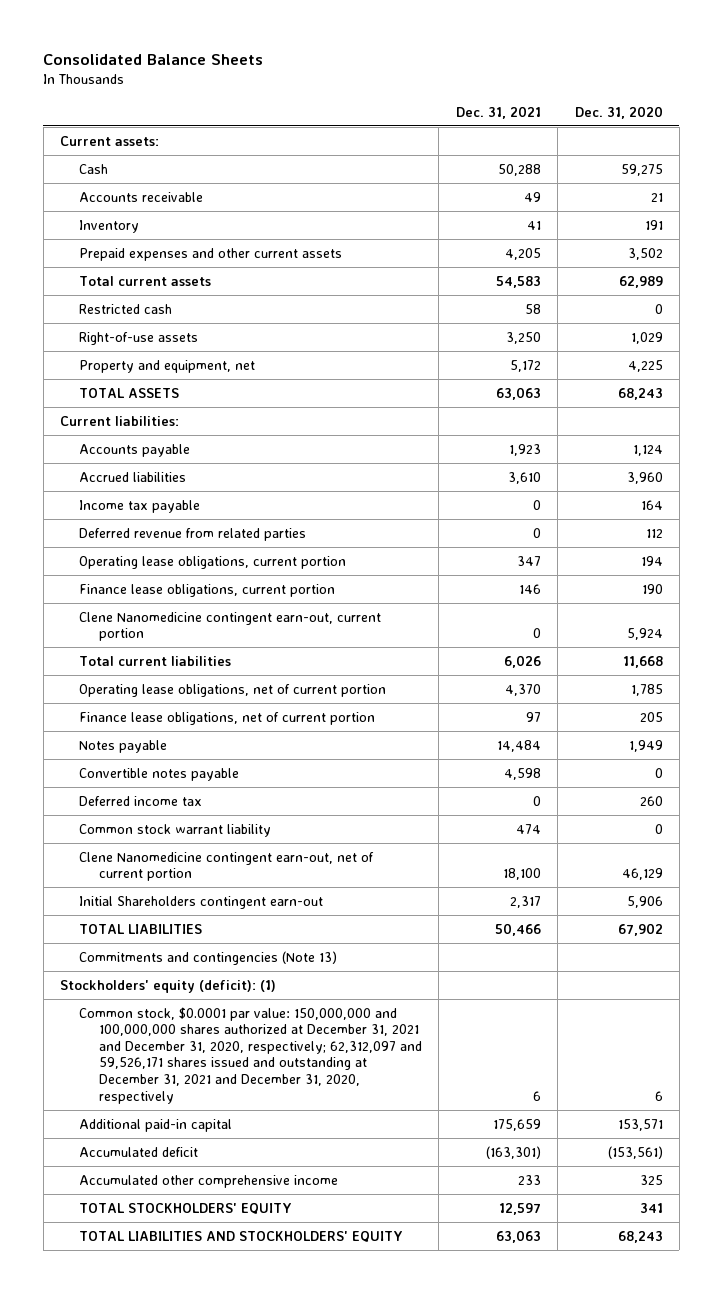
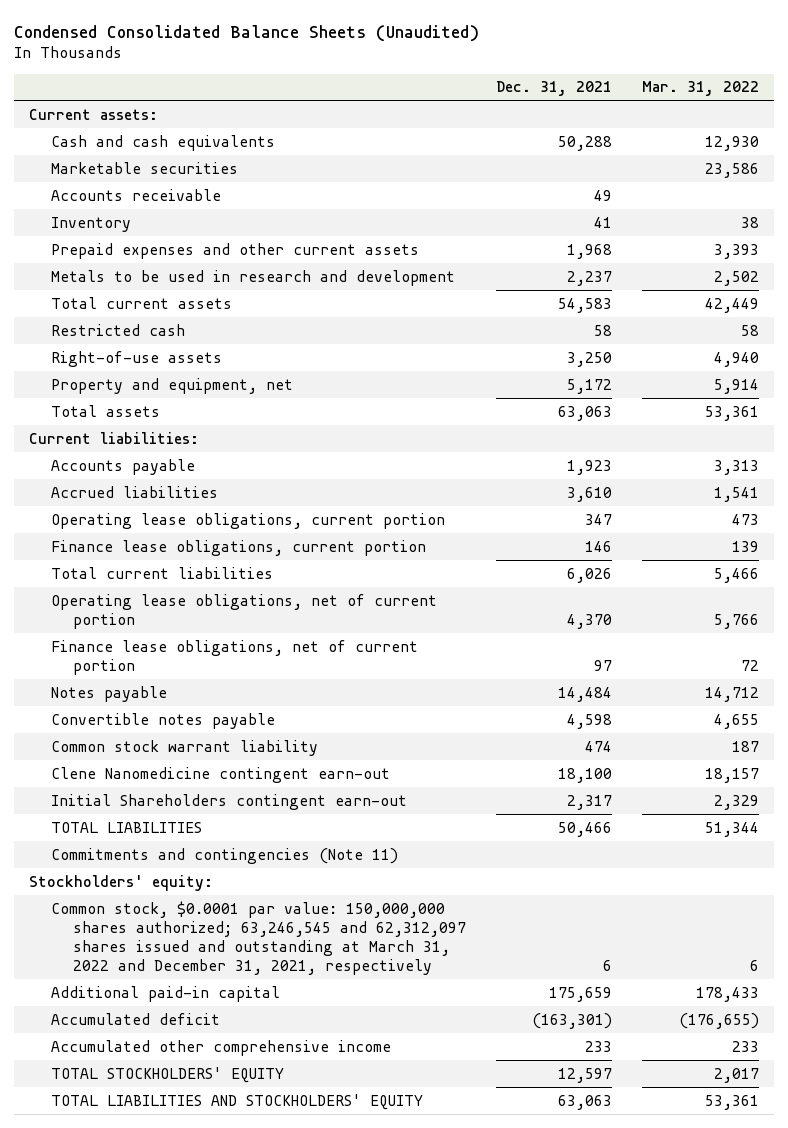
- Consolidated Balance Sheets
+ Condensed Consolidated Balance Sheets (Unaudited)
- | Dec. 31, 2021 | Dec. 31, 2020
+ | Dec. 31, 2021 | Mar. 31, 2022
- Cash | 50,288 | 59,275
+ Cash and cash equivalents | 50,288 | 12,930
+ Marketable securities | | 23,586
- Prepaid expenses and other current assets | 4,205 | 3,502
+ Prepaid expenses and other current assets | 1,968 | 3,393
+ Metals to be used in research and development | 2,237 | 2,502
- TOTAL ASSETS | 63,063 | 68,243
+ Total assets | 63,063 | 53,361
- Income tax payable | 0 | 164
- Deferred revenue from related parties | 0 | 112
- Clene Nanomedicine contingent earn-out, current portion | 0 | 5,924
- Deferred income tax | 0 | 260
- Clene Nanomedicine contingent earn-out, net of current portion | 18,100 | 46,129
+ Clene Nanomedicine contingent earn-out | 18,100 | 18,157
- Commitments and contingencies (Note 13)
- Stockholders' equity (deficit): (1)
- Common stock, $0.0001 par value: 150,000,000 and 100,000,000 shares authorized at December 31, 2021 and December 31, 2020, respectively; 62,312,097 and 59,526,171 shares issued and outstanding at December 31, 2021 and December 31, 2020, respectively | 6 | 6
+ Commitments and contingencies (Note 11)
+ Stockholders' equity:
+ Common stock, $0.0001 par value: 150,000,000 shares authorized; 63,246,545 and 62,312,097 shares issued and outstanding at March 31, 2022 and December 31, 2021, respectively | 6 | 6

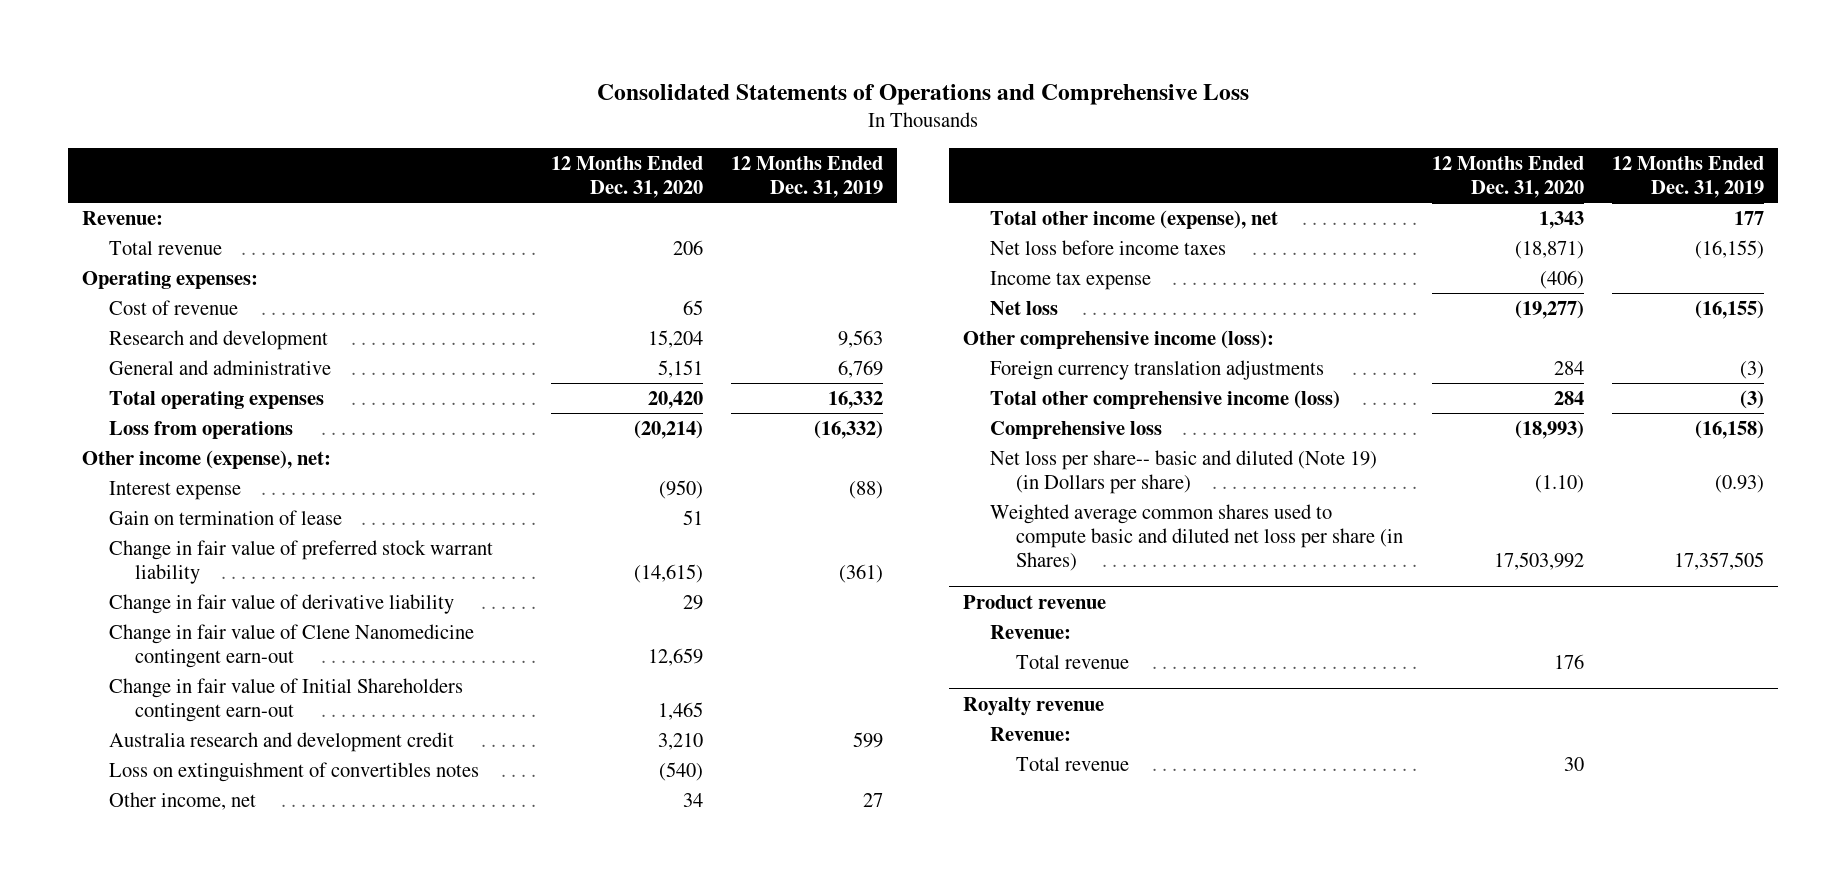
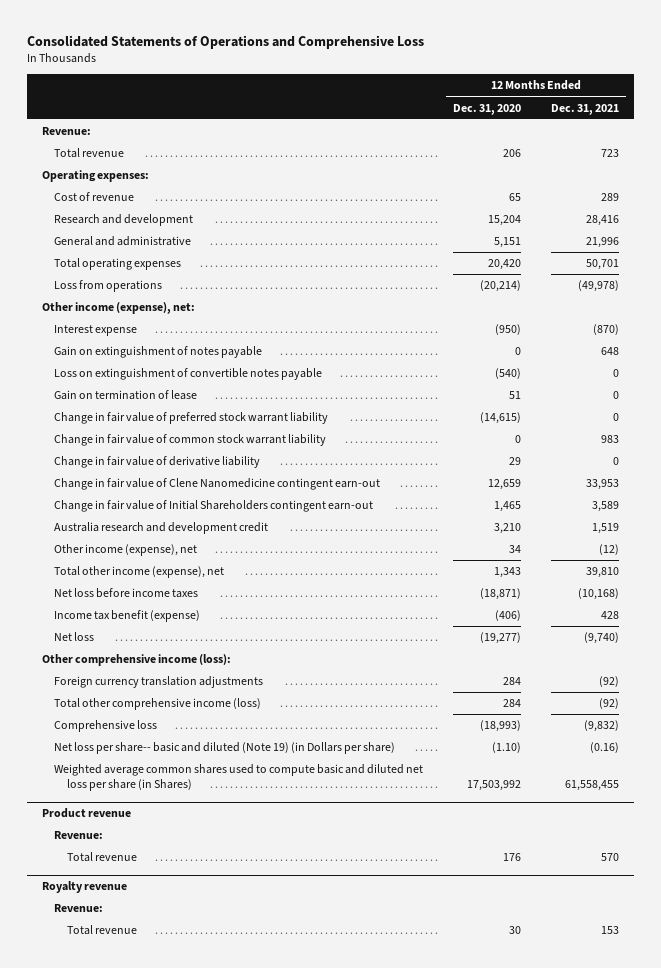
- | 12 Months Ended Dec. 31, 2020 | 12 Months Ended Dec. 31, 2019
+ | 12 Months Ended Dec. 31, 2020 | 12 Months Ended Dec. 31, 2021
+ Gain on extinguishment of notes payable | 0 | 648
+ Loss on extinguishment of convertible notes payable | (540) | 0
+ Change in fair value of common stock warrant liability | 0 | 983
- Loss on extinguishment of convertibles notes | (540) |
- Other income, net | 34 | 27
+ Other income (expense), net | 34 | (12)
- Income tax expense | (406) |
+ Income tax benefit (expense) | (406) | 428

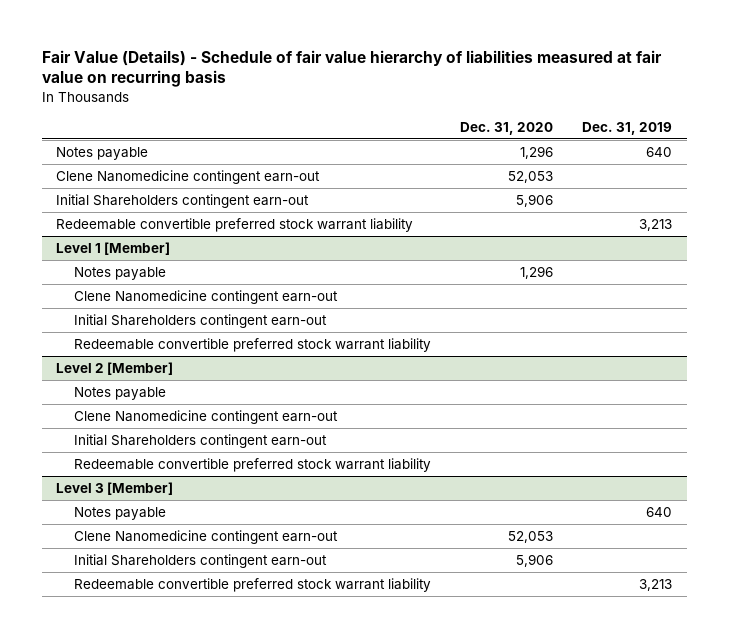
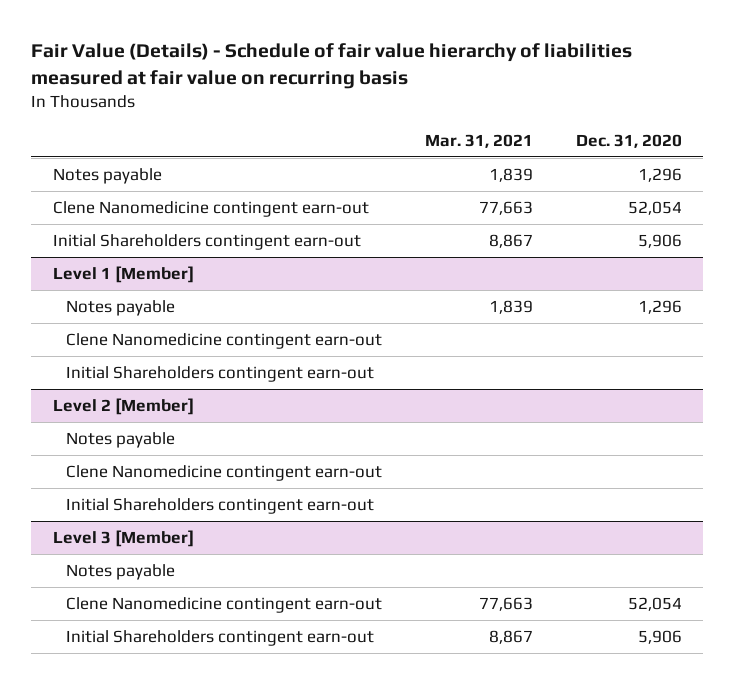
- | Dec. 31, 2020 | Dec. 31, 2019
+ | Mar. 31, 2021 | Dec. 31, 2020
- Clene Nanomedicine contingent earn-out | 52,053 |
+ Clene Nanomedicine contingent earn-out | 77,663 | 52,054
- Redeemable convertible preferred stock warrant liability | | 3,213
@ Level 1 [Member]
- Redeemable convertible preferred stock warrant liability
@ Level 2 [Member]
- Redeemable convertible preferred stock warrant liability
@ Level 3 [Member]
- Clene Nanomedicine contingent earn-out | 52,053 |
+ Clene Nanomedicine contingent earn-out | 77,663 | 52,054
- Redeemable convertible preferred stock warrant liability | | 3,213

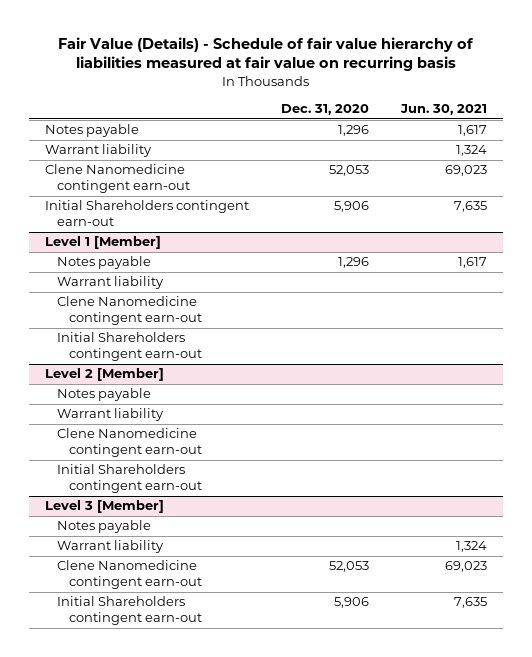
- | Mar. 31, 2021 | Dec. 31, 2020
+ | Dec. 31, 2020 | Jun. 30, 2021
- Clene Nanomedicine contingent earn-out | 77,663 | 52,054
+ Warrant liability | | 1,324
+ Clene Nanomedicine contingent earn-out | 52,053 | 69,023
@ Level 1 [Member]
+ Warrant liability
@ Level 2 [Member]
+ Warrant liability
@ Level 3 [Member]
- Clene Nanomedicine contingent earn-out | 77,663 | 52,054
+ Warrant liability | | 1,324
+ Clene Nanomedicine contingent earn-out | 52,053 | 69,023

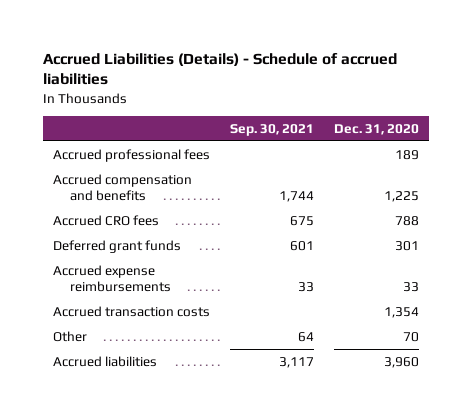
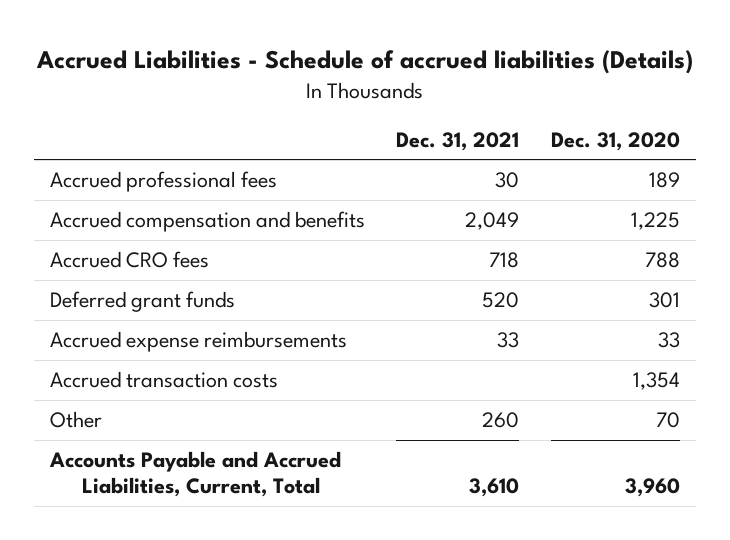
- Accrued Liabilities (Details) - Schedule of accrued liabilities
+ Accrued Liabilities - Schedule of accrued liabilities (Details)
- | Sep. 30, 2021 | Dec. 31, 2020
+ | Dec. 31, 2021 | Dec. 31, 2020
- Accrued liabilities | 3,117 | 3,960
+ Accounts Payable and Accrued Liabilities, Current, Total | 3,610 | 3,960

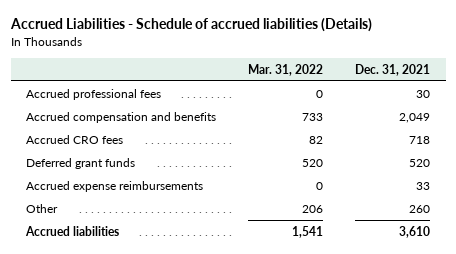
- | Dec. 31, 2021 | Dec. 31, 2020
+ | Mar. 31, 2022 | Dec. 31, 2021
- Accrued transaction costs | | 1,354
- Accounts Payable and Accrued Liabilities, Current, Total | 3,610 | 3,960
+ Accrued liabilities | 1,541 | 3,610

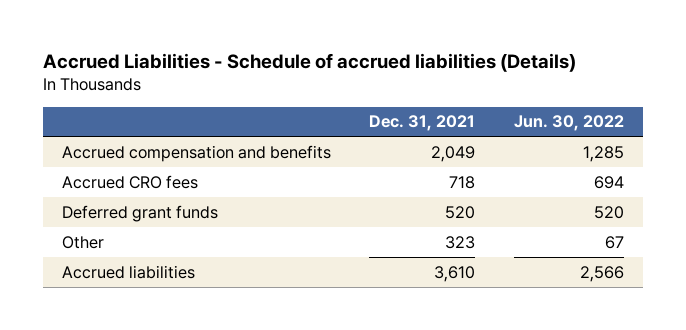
- | Mar. 31, 2022 | Dec. 31, 2021
+ | Dec. 31, 2021 | Jun. 30, 2022
- Accrued professional fees | 0 | 30
- Accrued expense reimbursements | 0 | 33
- Other | 206 | 260
+ Other | 323 | 67

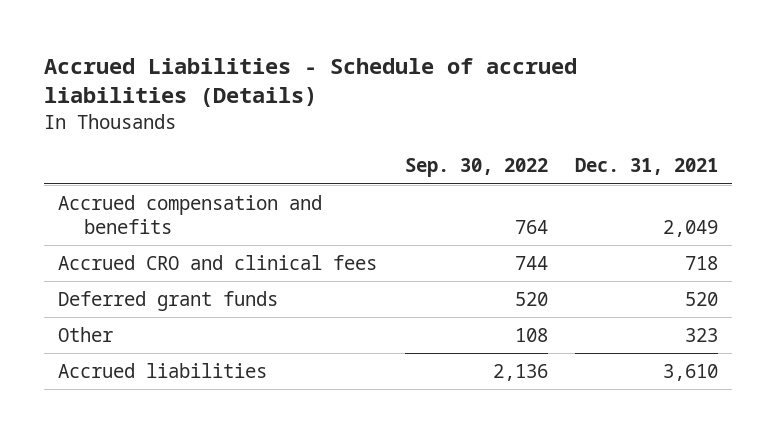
- | Dec. 31, 2021 | Jun. 30, 2022
+ | Sep. 30, 2022 | Dec. 31, 2021
- Accrued CRO fees | 718 | 694
+ Accrued CRO and clinical fees | 744 | 718

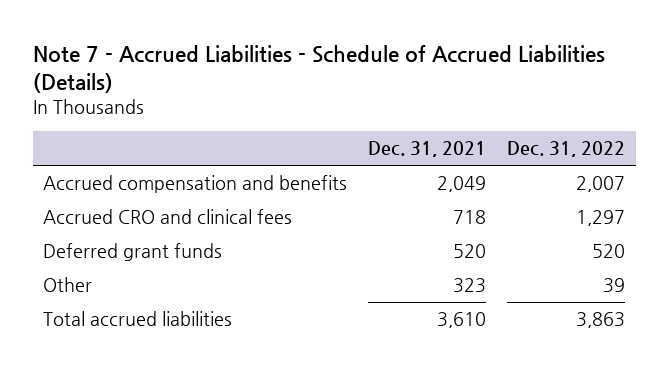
- Accrued Liabilities - Schedule of accrued liabilities (Details)
+ Note 7 - Accrued Liabilities - Schedule of Accrued Liabilities (Details)
- | Sep. 30, 2022 | Dec. 31, 2021
+ | Dec. 31, 2021 | Dec. 31, 2022
- Accrued liabilities | 2,136 | 3,610
+ Total accrued liabilities | 3,610 | 3,863

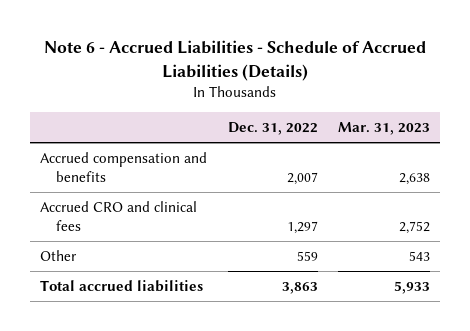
- Note 7 - Accrued Liabilities - Schedule of Accrued Liabilities (Details)
+ Note 6 - Accrued Liabilities - Schedule of Accrued Liabilities (Details)
- | Dec. 31, 2021 | Dec. 31, 2022
+ | Dec. 31, 2022 | Mar. 31, 2023
- Deferred grant funds | 520 | 520
- Other | 323 | 39
+ Other | 559 | 543

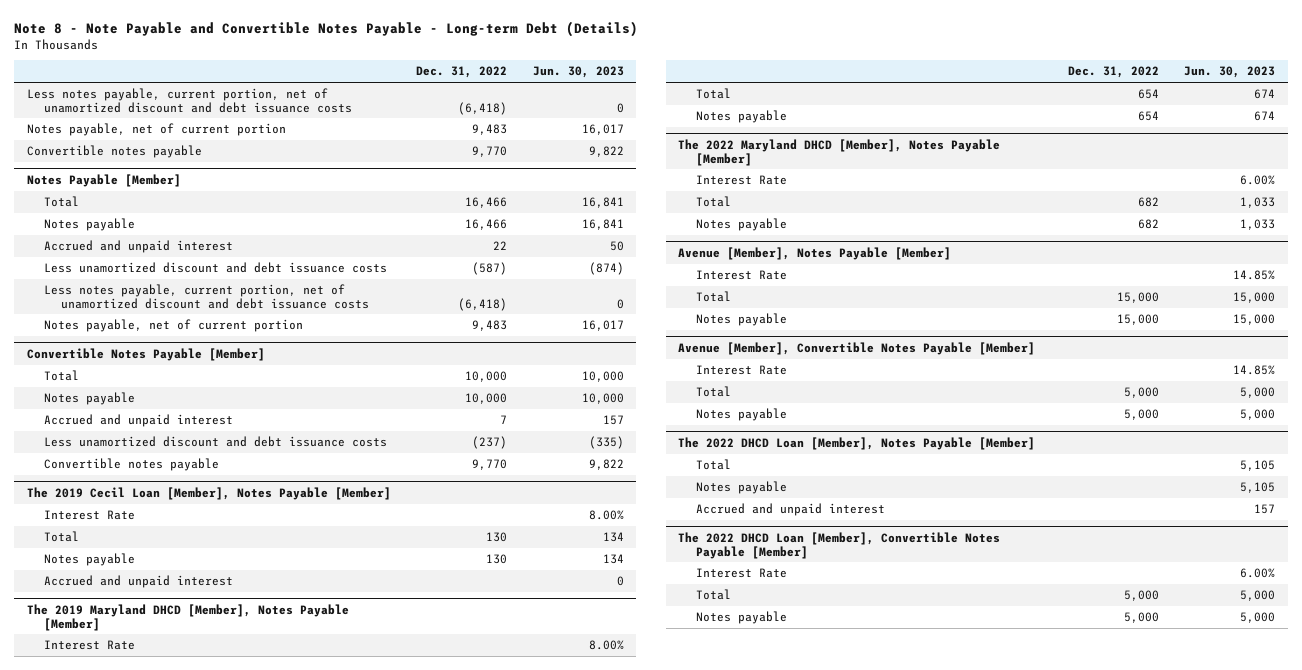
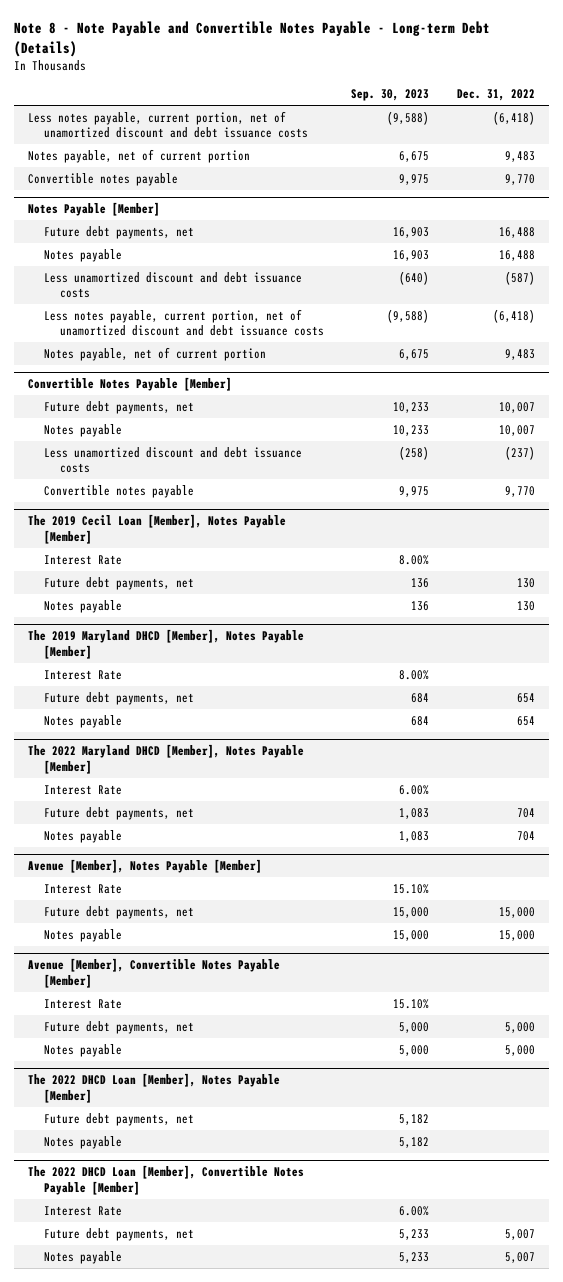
- | Dec. 31, 2022 | Jun. 30, 2023
+ | Sep. 30, 2023 | Dec. 31, 2022
@ Notes Payable [Member]
- Total | 16,466 | 16,841
- Notes payable | 16,466 | 16,841
- Accrued and unpaid interest | 22 | 50
+ Future debt payments, net | 16,903 | 16,488
+ Notes payable | 16,903 | 16,488
@ Convertible Notes Payable [Member]
- Total | 10,000 | 10,000
- Notes payable | 10,000 | 10,000
- Accrued and unpaid interest | 7 | 157
+ Future debt payments, net | 10,233 | 10,007
+ Notes payable | 10,233 | 10,007
@ The 2019 Cecil Loan [Member], Notes Payable [Member]
- Total | 130 | 134
+ Future debt payments, net | 136 | 130
- Accrued and unpaid interest | | 0
@ The 2019 Maryland DHCD [Member], Notes Payable [Member]
- Total | 654 | 674
+ Future debt payments, net | 684 | 654
@ The 2022 Maryland DHCD [Member], Notes Payable [Member]
- Total | 682 | 1,033
- Notes payable | 682 | 1,033
+ Future debt payments, net | 1,083 | 704
+ Notes payable | 1,083 | 704
@ Avenue [Member], Notes Payable [Member]
- Total | 15,000 | 15,000
+ Future debt payments, net | 15,000 | 15,000
@ Avenue [Member], Convertible Notes Payable [Member]
- Total | 5,000 | 5,000
+ Future debt payments, net | 5,000 | 5,000
@ The 2022 DHCD Loan [Member], Notes Payable [Member]
- Total | | 5,105
+ Future debt payments, net | 5,182 |
- Accrued and unpaid interest | | 157
@ The 2022 DHCD Loan [Member], Convertible Notes Payable [Member]
- Total | 5,000 | 5,000
- Notes payable | 5,000 | 5,000
+ Future debt payments, net | 5,233 | 5,007
+ Notes payable | 5,233 | 5,007

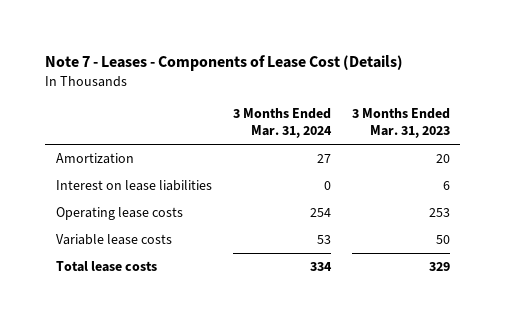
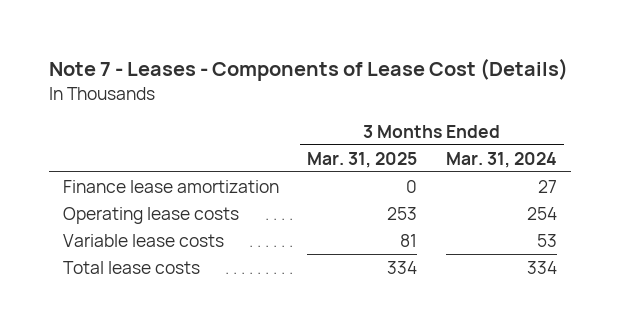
- | 3 Months Ended Mar. 31, 2024 | 3 Months Ended Mar. 31, 2023
+ | 3 Months Ended Mar. 31, 2025 | 3 Months Ended Mar. 31, 2024
- Amortization | 27 | 20
- Interest on lease liabilities | 0 | 6
+ Finance lease amortization | 0 | 27

